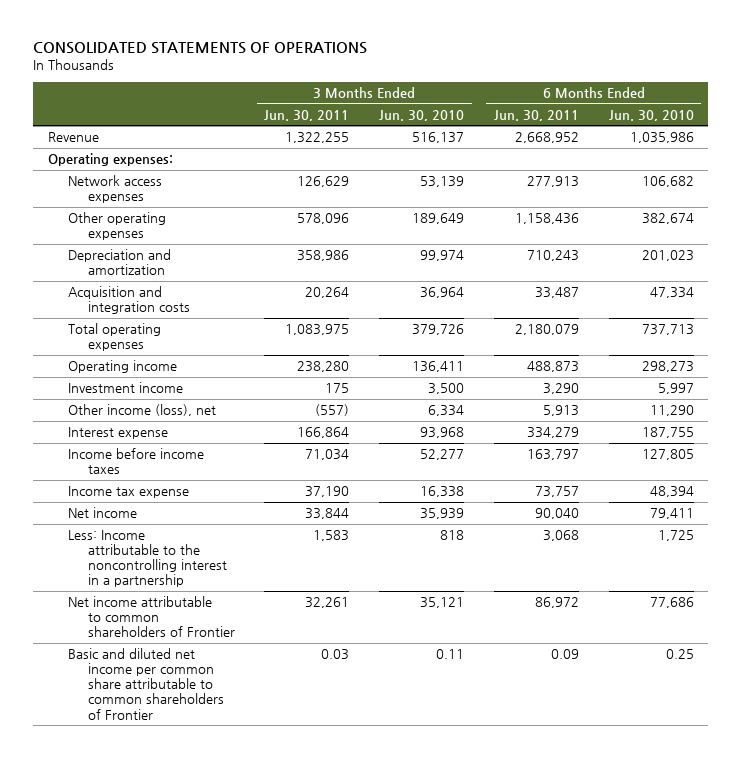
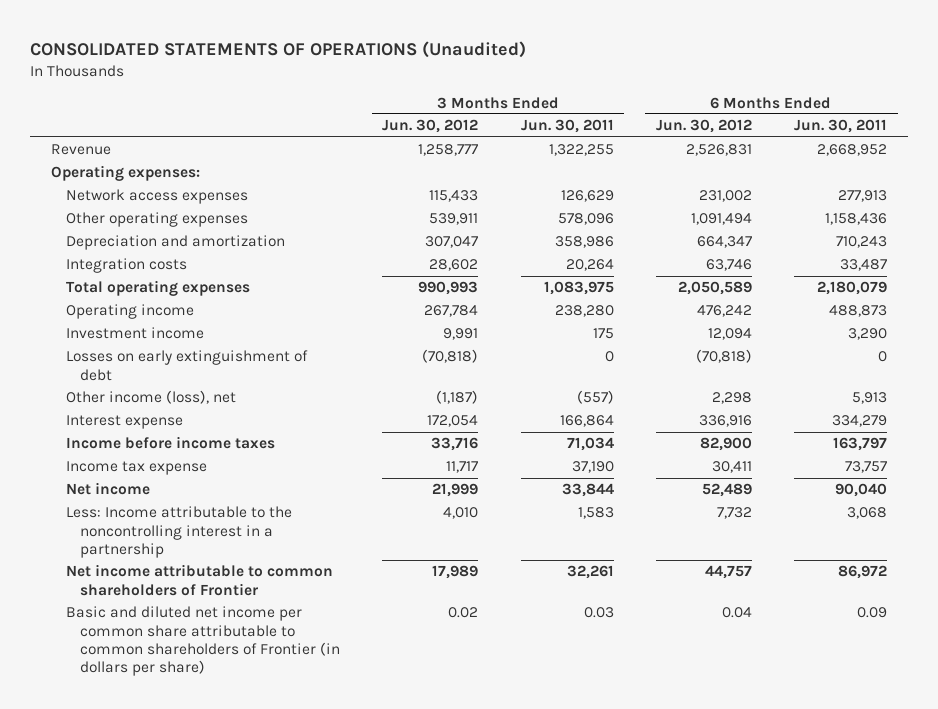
- CONSOLIDATED STATEMENTS OF OPERATIONS
+ CONSOLIDATED STATEMENTS OF OPERATIONS (Unaudited)
- | 3 Months Ended Jun. 30, 2011 | 3 Months Ended Jun. 30, 2010 | 6 Months Ended Jun. 30, 2011 | 6 Months Ended Jun. 30, 2010
+ | 3 Months Ended Jun. 30, 2012 | 3 Months Ended Jun. 30, 2011 | 6 Months Ended Jun. 30, 2012 | 6 Months Ended Jun. 30, 2011
- Acquisition and integration costs | 20,264 | 36,964 | 33,487 | 47,334
+ Integration costs | 28,602 | 20,264 | 63,746 | 33,487
+ Losses on early extinguishment of debt | (70,818) | 0 | (70,818) | 0
- Basic and diluted net income per common share attributable to common shareholders of Frontier | 0.03 | 0.11 | 0.09 | 0.25
+ Basic and diluted net income per common share attributable to common shareholders of Frontier (in dollars per share) | 0.02 | 0.03 | 0.04 | 0.09

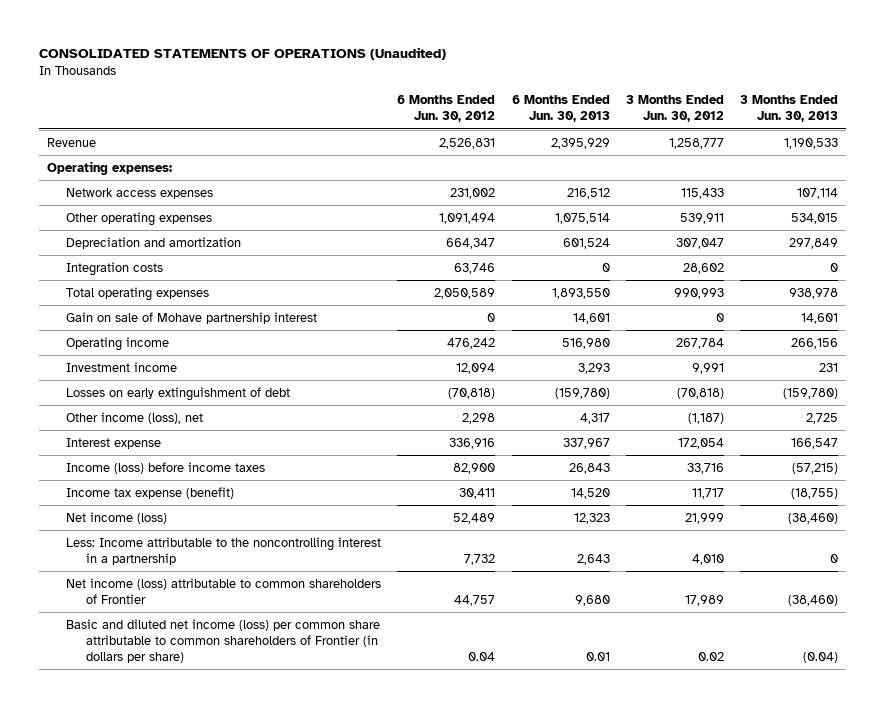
- | 3 Months Ended Jun. 30, 2012 | 3 Months Ended Jun. 30, 2011 | 6 Months Ended Jun. 30, 2012 | 6 Months Ended Jun. 30, 2011
+ | 6 Months Ended Jun. 30, 2012 | 6 Months Ended Jun. 30, 2013 | 3 Months Ended Jun. 30, 2012 | 3 Months Ended Jun. 30, 2013
+ Gain on sale of Mohave partnership interest | 0 | 14,601 | 0 | 14,601
- Income before income taxes | 33,716 | 71,034 | 82,900 | 163,797
- Income tax expense | 11,717 | 37,190 | 30,411 | 73,757
- Net income | 21,999 | 33,844 | 52,489 | 90,040
+ Income (loss) before income taxes | 82,900 | 26,843 | 33,716 | (57,215)
+ Income tax expense (benefit) | 30,411 | 14,520 | 11,717 | (18,755)
+ Net income (loss) | 52,489 | 12,323 | 21,999 | (38,460)
- Net income attributable to common shareholders of Frontier | 17,989 | 32,261 | 44,757 | 86,972
- Basic and diluted net income per common share attributable to common shareholders of Frontier (in dollars per share) | 0.02 | 0.03 | 0.04 | 0.09
+ Net income (loss) attributable to common shareholders of Frontier | 44,757 | 9,680 | 17,989 | (38,460)
+ Basic and diluted net income (loss) per common share attributable to common shareholders of Frontier (in dollars per share) | 0.04 | 0.01 | 0.02 | (0.04)

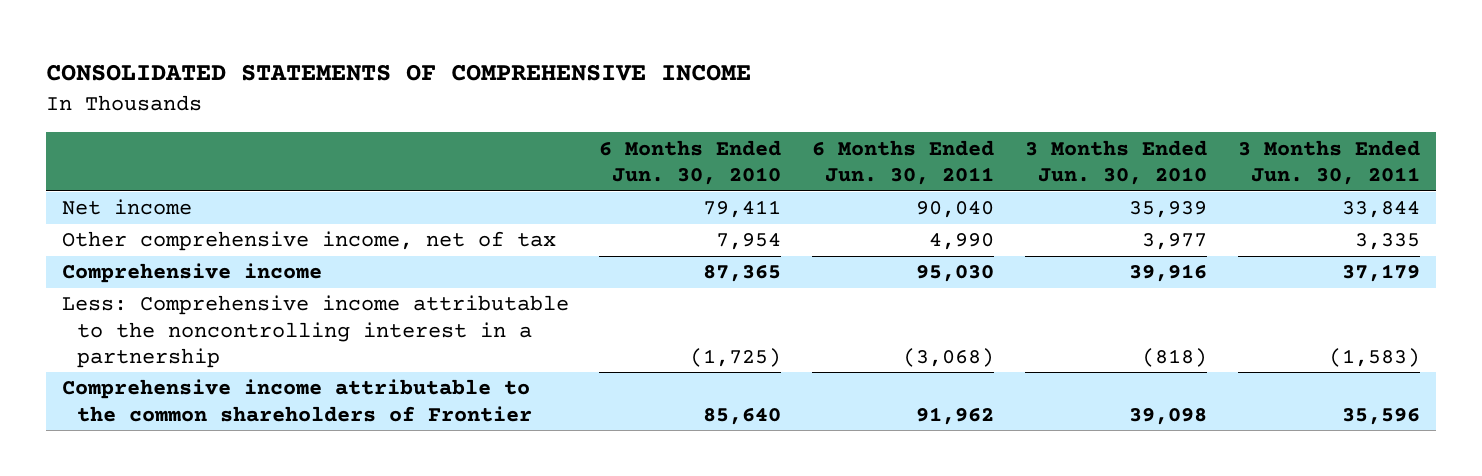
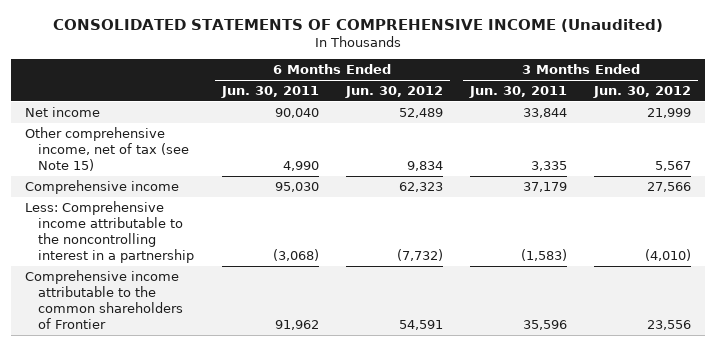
- CONSOLIDATED STATEMENTS OF COMPREHENSIVE INCOME
+ CONSOLIDATED STATEMENTS OF COMPREHENSIVE INCOME (Unaudited)
- | 6 Months Ended Jun. 30, 2010 | 6 Months Ended Jun. 30, 2011 | 3 Months Ended Jun. 30, 2010 | 3 Months Ended Jun. 30, 2011
+ | 6 Months Ended Jun. 30, 2011 | 6 Months Ended Jun. 30, 2012 | 3 Months Ended Jun. 30, 2011 | 3 Months Ended Jun. 30, 2012
- Other comprehensive income, net of tax | 7,954 | 4,990 | 3,977 | 3,335
+ Other comprehensive income, net of tax (see Note 15) | 4,990 | 9,834 | 3,335 | 5,567

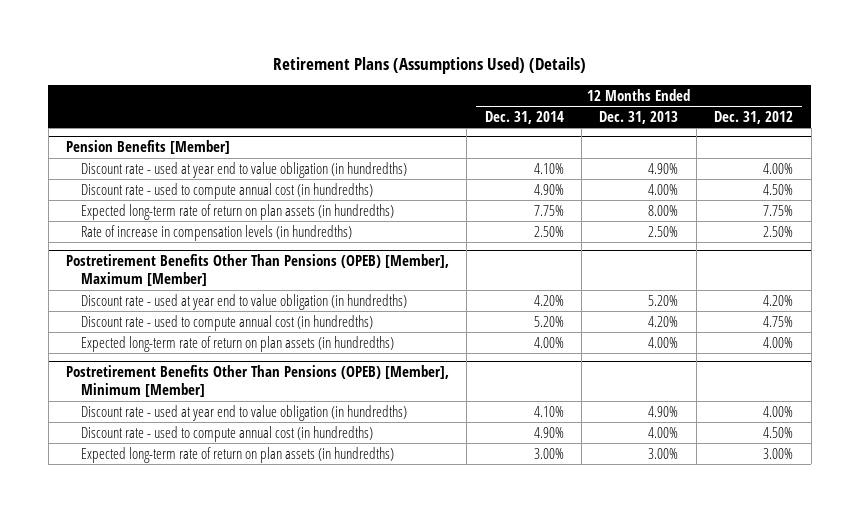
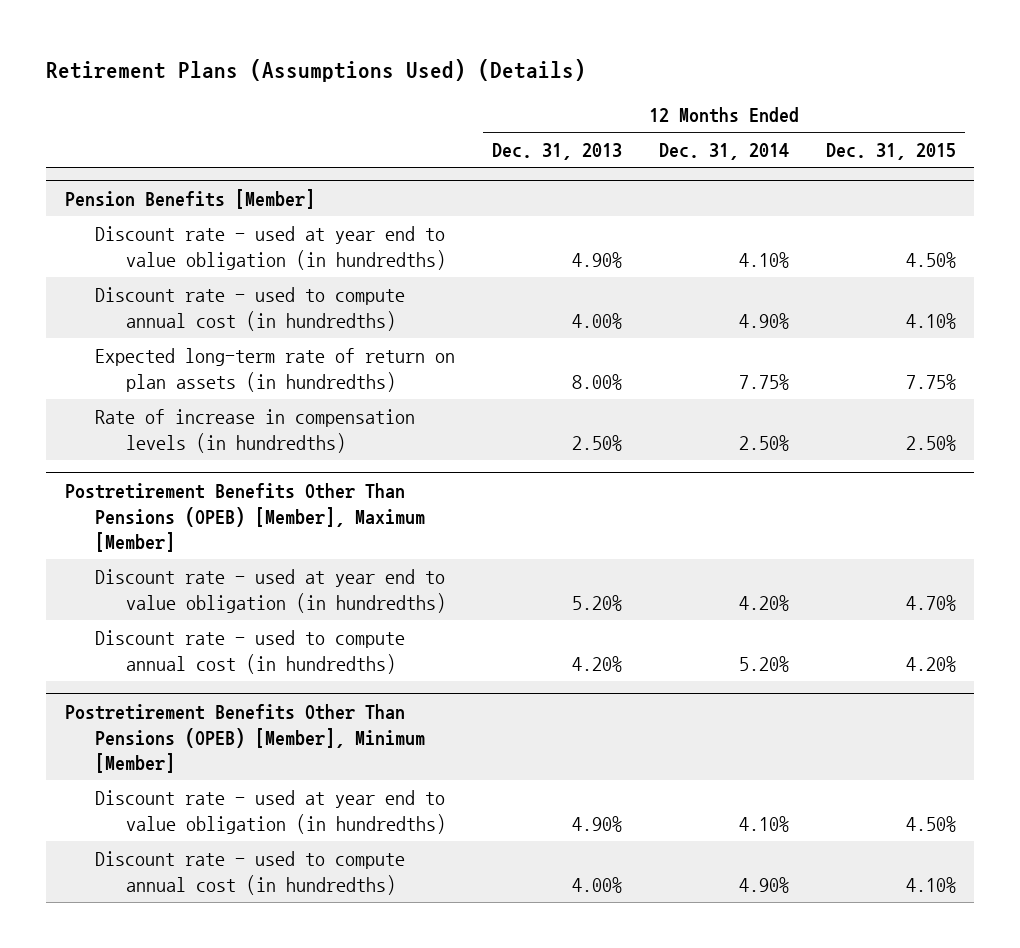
- | 12 Months Ended Dec. 31, 2014 | 12 Months Ended Dec. 31, 2013 | 12 Months Ended Dec. 31, 2012
+ | 12 Months Ended Dec. 31, 2013 | 12 Months Ended Dec. 31, 2014 | 12 Months Ended Dec. 31, 2015
@ Postretirement Benefits Other Than Pensions (OPEB) [Member], Maximum [Member]
- Expected long-term rate of return on plan assets (in hundredths) | 4.00% | 4.00% | 4.00%
@ Postretirement Benefits Other Than Pensions (OPEB) [Member], Minimum [Member]
- Expected long-term rate of return on plan assets (in hundredths) | 3.00% | 3.00% | 3.00%

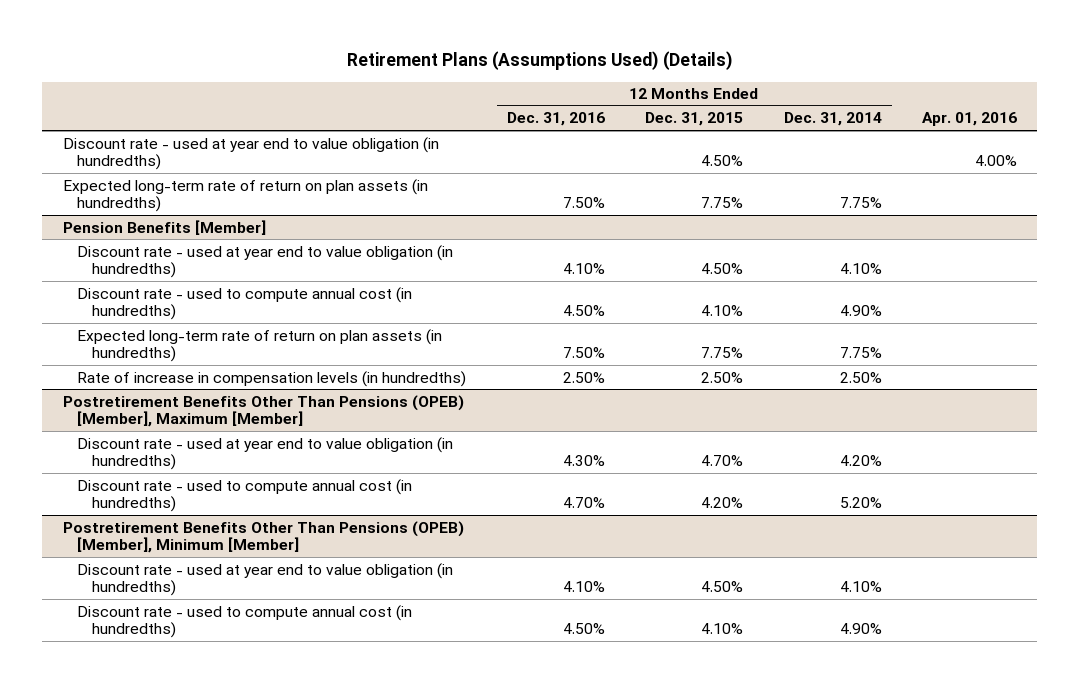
- | 12 Months Ended Dec. 31, 2013 | 12 Months Ended Dec. 31, 2014 | 12 Months Ended Dec. 31, 2015
+ | 12 Months Ended Dec. 31, 2016 | 12 Months Ended Dec. 31, 2015 | 12 Months Ended Dec. 31, 2014 | Apr. 01, 2016
+ Discount rate - used at year end to value obligation (in hundredths) | | 4.50% | | 4.00%
+ Expected long-term rate of return on plan assets (in hundredths) | 7.50% | 7.75% | 7.75% |

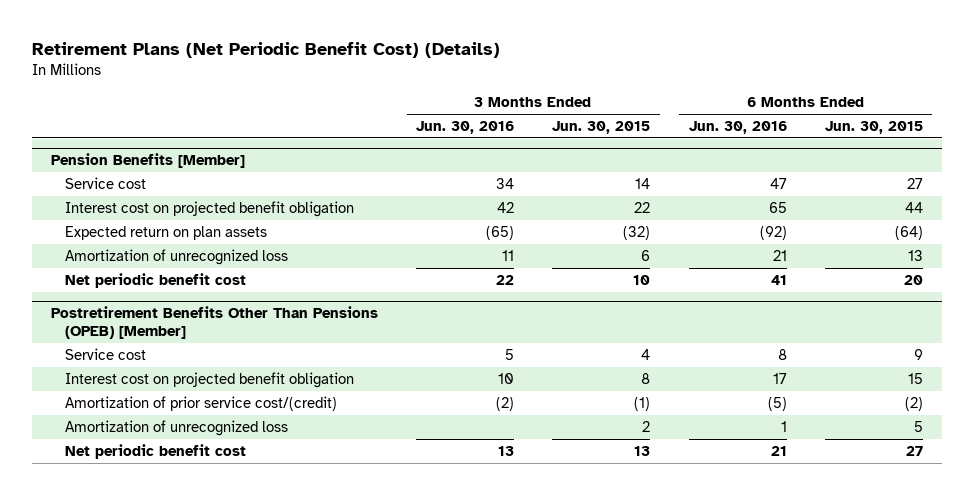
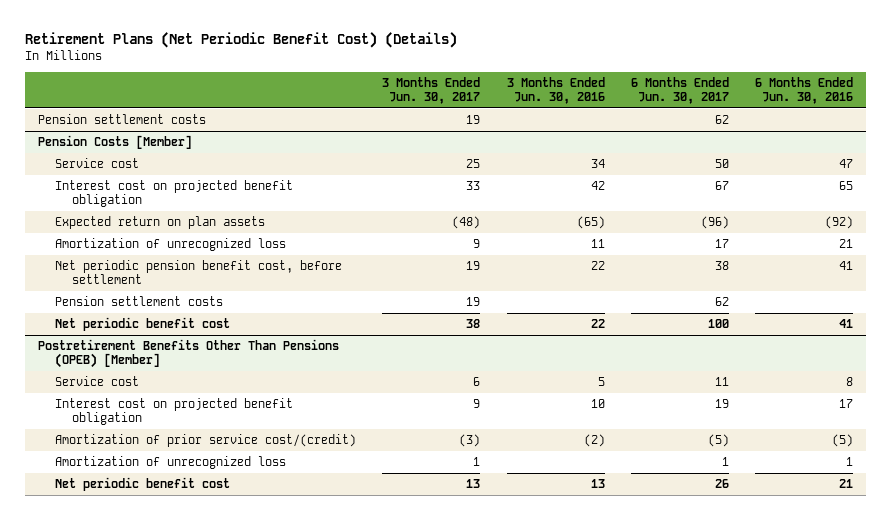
- | 3 Months Ended Jun. 30, 2016 | 3 Months Ended Jun. 30, 2015 | 6 Months Ended Jun. 30, 2016 | 6 Months Ended Jun. 30, 2015
+ | 3 Months Ended Jun. 30, 2017 | 3 Months Ended Jun. 30, 2016 | 6 Months Ended Jun. 30, 2017 | 6 Months Ended Jun. 30, 2016
- Pension Benefits [Member]
+ Pension settlement costs | 19 | | 62 |
+ Pension Costs [Member]
+ Net periodic pension benefit cost, before settlement | 19 | 22 | 38 | 41
+ Pension settlement costs | 19 | | 62 |

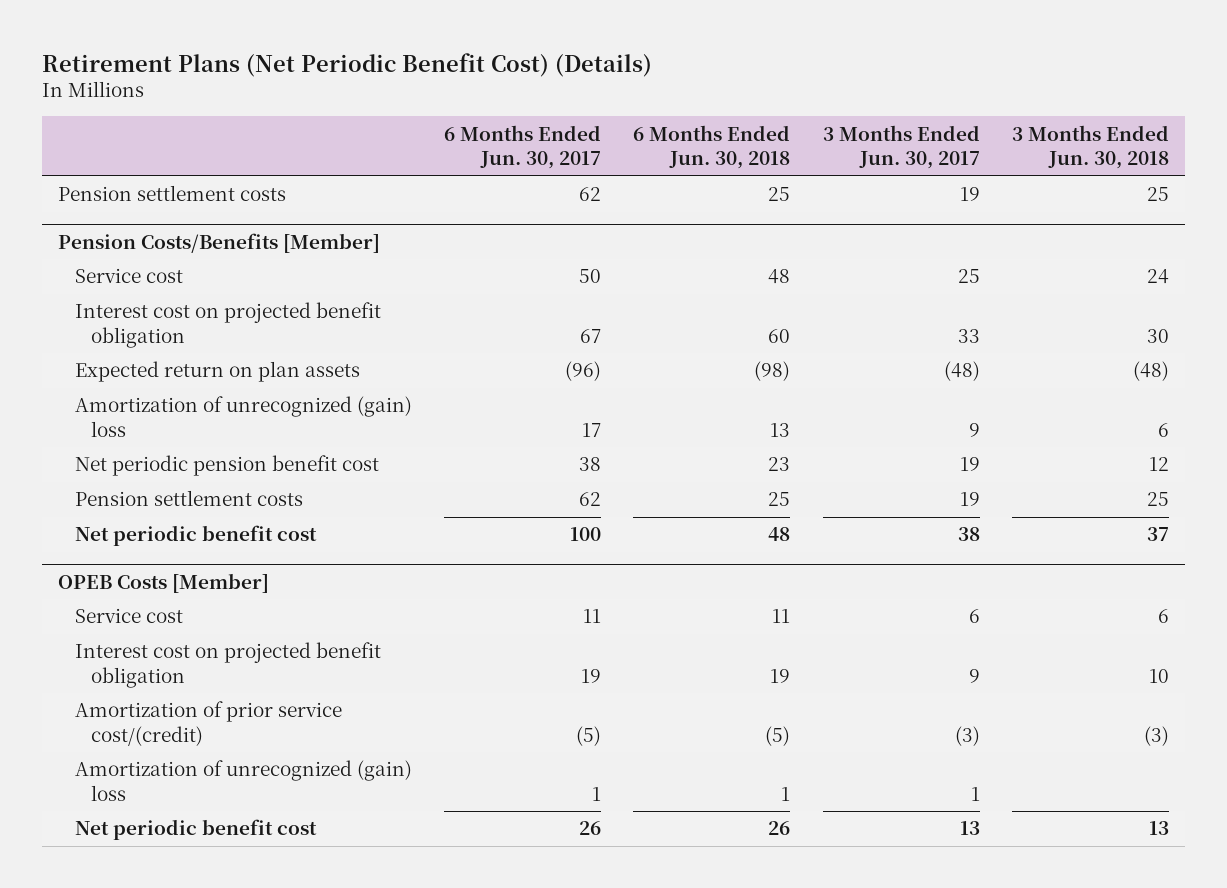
- | 3 Months Ended Jun. 30, 2017 | 3 Months Ended Jun. 30, 2016 | 6 Months Ended Jun. 30, 2017 | 6 Months Ended Jun. 30, 2016
+ | 6 Months Ended Jun. 30, 2017 | 6 Months Ended Jun. 30, 2018 | 3 Months Ended Jun. 30, 2017 | 3 Months Ended Jun. 30, 2018
- Pension Costs [Member]
+ Pension Costs/Benefits [Member]
- Amortization of unrecognized loss | 9 | 11 | 17 | 21
- Net periodic pension benefit cost, before settlement | 19 | 22 | 38 | 41
+ Amortization of unrecognized (gain) loss | 17 | 13 | 9 | 6
+ Net periodic pension benefit cost | 38 | 23 | 19 | 12
- Postretirement Benefits Other Than Pensions (OPEB) [Member]
+ OPEB Costs [Member]
- Amortization of unrecognized loss | 1 | | 1 | 1
+ Amortization of unrecognized (gain) loss | 1 | 1 | 1 |

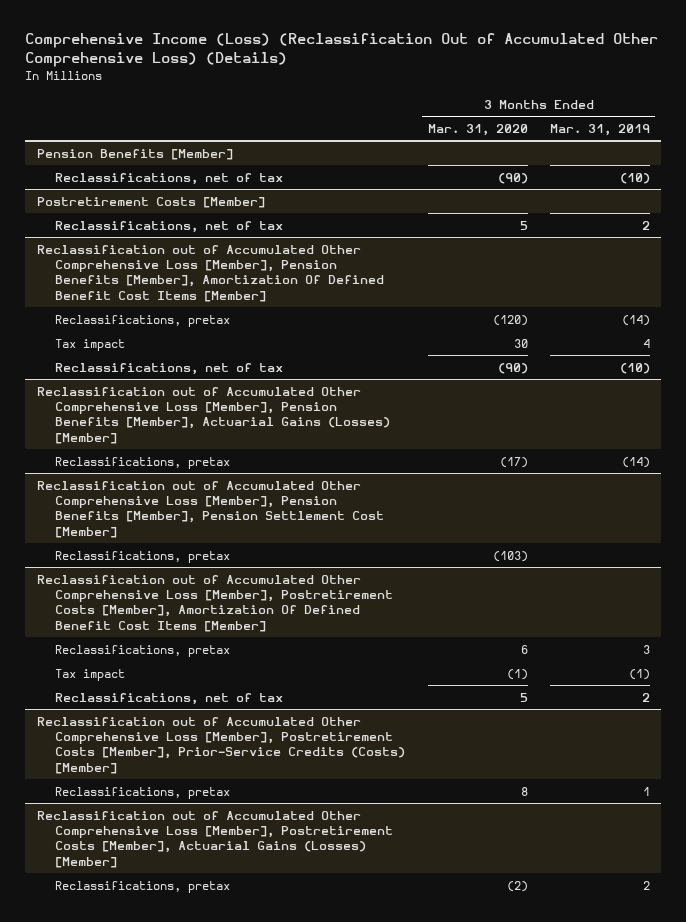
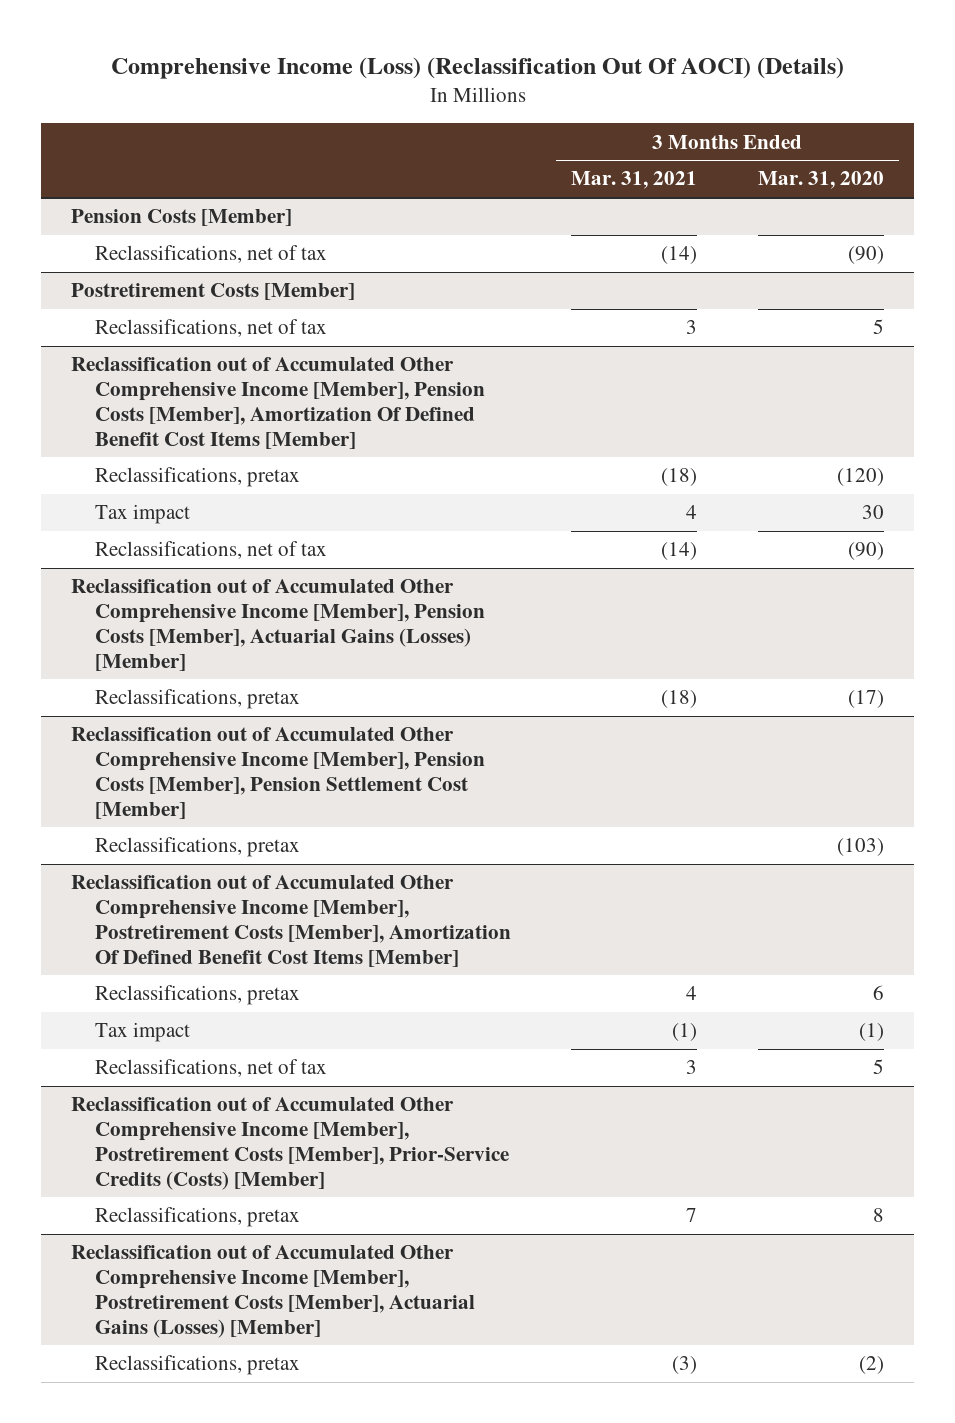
- Comprehensive Income (Loss) (Reclassification Out of Accumulated Other Comprehensive Loss) (Details)
+ Comprehensive Income (Loss) (Reclassification Out Of AOCI) (Details)
- | 3 Months Ended Mar. 31, 2020 | 3 Months Ended Mar. 31, 2019
+ | 3 Months Ended Mar. 31, 2021 | 3 Months Ended Mar. 31, 2020
- Pension Benefits [Member]
+ Pension Costs [Member]
- Reclassification out of Accumulated Other Comprehensive Loss [Member], Pension Benefits [Member], Amortization Of Defined Benefit Cost Items [Member]
+ Reclassification out of Accumulated Other Comprehensive Income [Member], Pension Costs [Member], Amortization Of Defined Benefit Cost Items [Member]
- Reclassification out of Accumulated Other Comprehensive Loss [Member], Pension Benefits [Member], Actuarial Gains (Losses) [Member]
+ Reclassification out of Accumulated Other Comprehensive Income [Member], Pension Costs [Member], Actuarial Gains (Losses) [Member]
- Reclassification out of Accumulated Other Comprehensive Loss [Member], Pension Benefits [Member], Pension Settlement Cost [Member]
+ Reclassification out of Accumulated Other Comprehensive Income [Member], Pension Costs [Member], Pension Settlement Cost [Member]
- Reclassification out of Accumulated Other Comprehensive Loss [Member], Postretirement Costs [Member], Amortization Of Defined Benefit Cost Items [Member]
+ Reclassification out of Accumulated Other Comprehensive Income [Member], Postretirement Costs [Member], Amortization Of Defined Benefit Cost Items [Member]
- Reclassification out of Accumulated Other Comprehensive Loss [Member], Postretirement Costs [Member], Prior-Service Credits (Costs) [Member]
+ Reclassification out of Accumulated Other Comprehensive Income [Member], Postretirement Costs [Member], Prior-Service Credits (Costs) [Member]
- Reclassification out of Accumulated Other Comprehensive Loss [Member], Postretirement Costs [Member], Actuarial Gains (Losses) [Member]
+ Reclassification out of Accumulated Other Comprehensive Income [Member], Postretirement Costs [Member], Actuarial Gains (Losses) [Member]

